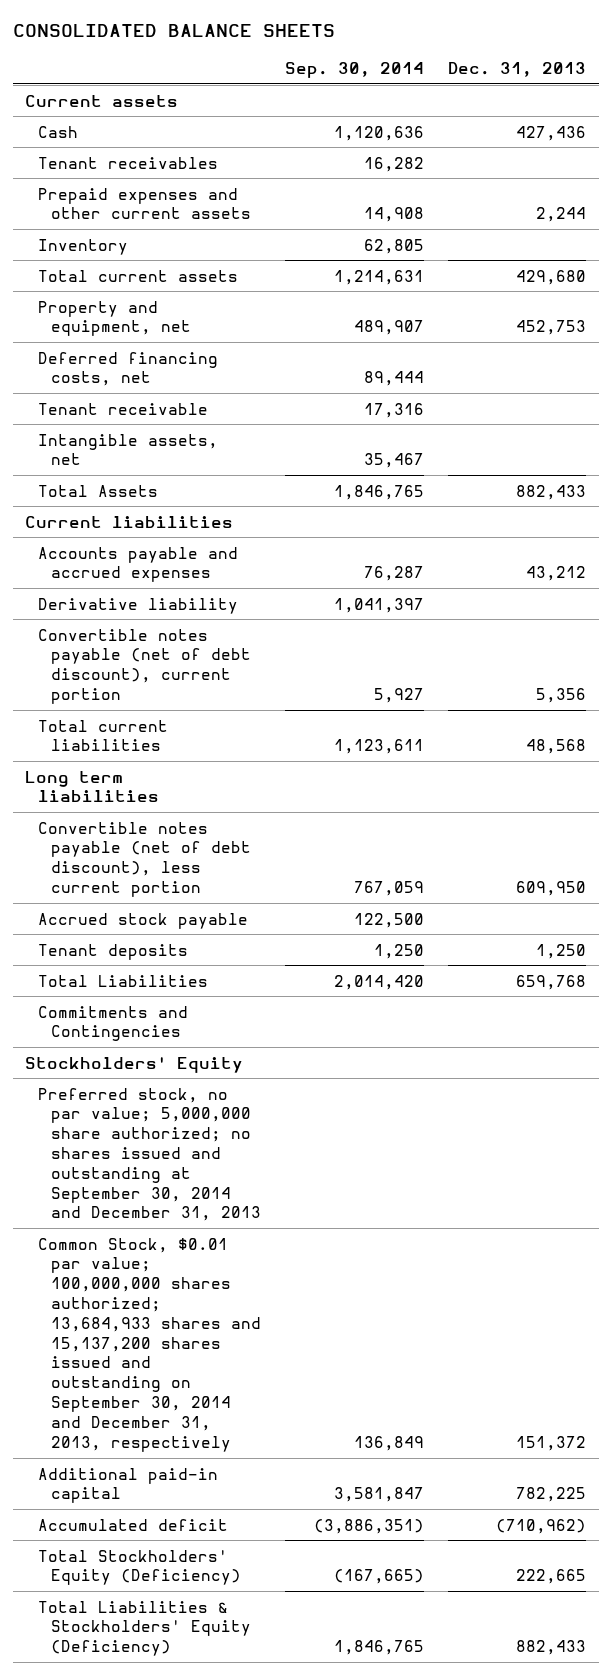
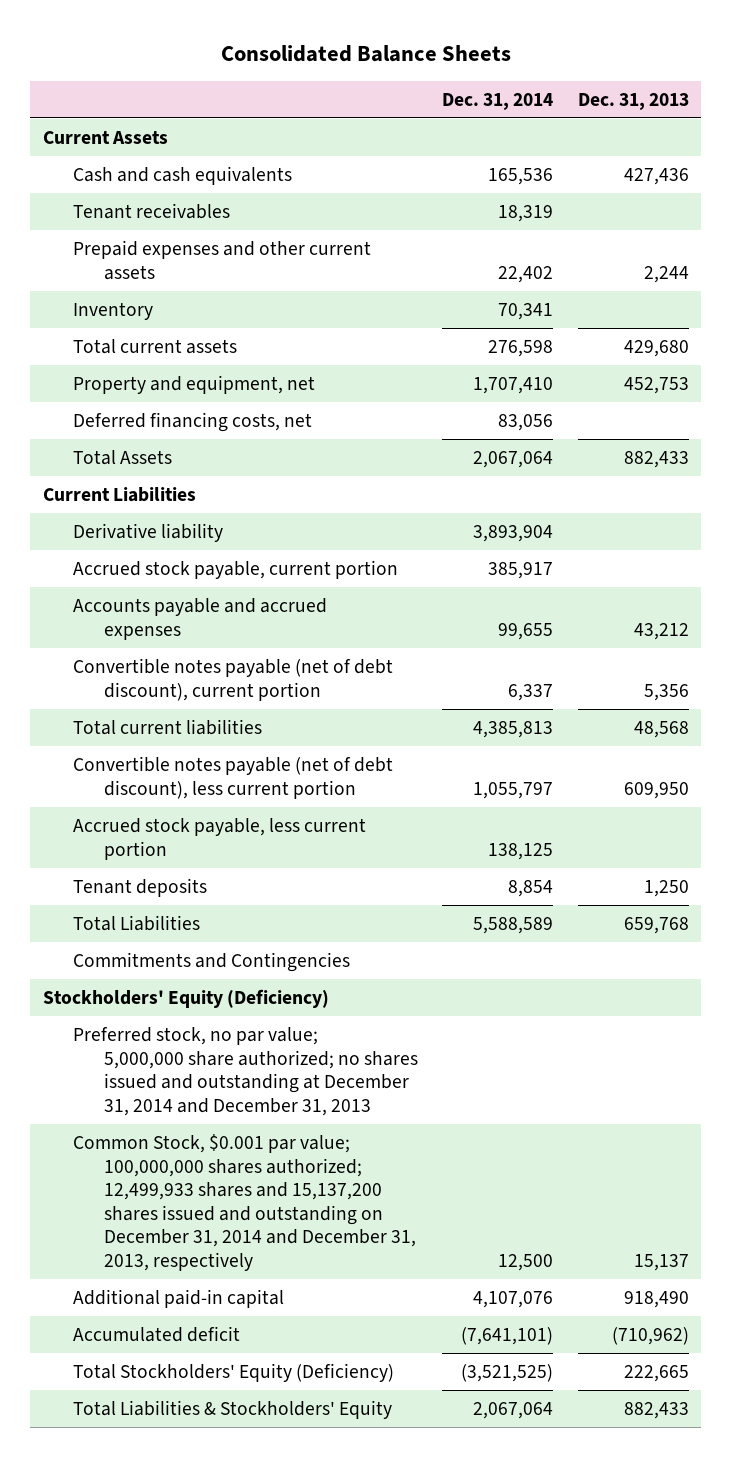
- CONSOLIDATED BALANCE SHEETS
+ Consolidated Balance Sheets
- | Sep. 30, 2014 | Dec. 31, 2013
+ | Dec. 31, 2014 | Dec. 31, 2013
- Current assets
- Cash | 1,120,636 | 427,436
+ Current Assets
+ Cash and cash equivalents | 165,536 | 427,436
- Tenant receivable | 17,316 |
- Intangible assets, net | 35,467 |
- Current liabilities
+ Current Liabilities
+ Accrued stock payable, current portion | 385,917 |
moved down: Accounts payable and accrued expenses | 99,655 | 43,212
- Long term liabilities
- Accrued stock payable | 122,500 |
+ Accrued stock payable, less current portion | 138,125 |
- Stockholders' Equity
- Preferred stock, no par value; 5,000,000 share authorized; no shares issued and outstanding at September 30, 2014 and December 31, 2013
- Common Stock, $0.01 par value; 100,000,000 shares authorized; 13,684,933 shares and 15,137,200 shares issued and outstanding on September 30, 2014 and December 31, 2013, respectively | 136,849 | 151,372
- Additional paid-in capital | 3,581,847 | 782,225
+ Stockholders' Equity (Deficiency)
+ Preferred stock, no par value; 5,000,000 share authorized; no shares issued and outstanding at December 31, 2014 and December 31, 2013
+ Common Stock, $0.001 par value; 100,000,000 shares authorized; 12,499,933 shares and 15,137,200 shares issued and outstanding on December 31, 2014 and December 31, 2013, respectively | 12,500 | 15,137
+ Additional paid-in capital | 4,107,076 | 918,490
- Total Liabilities & Stockholders' Equity (Deficiency) | 1,846,765 | 882,433
+ Total Liabilities & Stockholders' Equity | 2,067,064 | 882,433

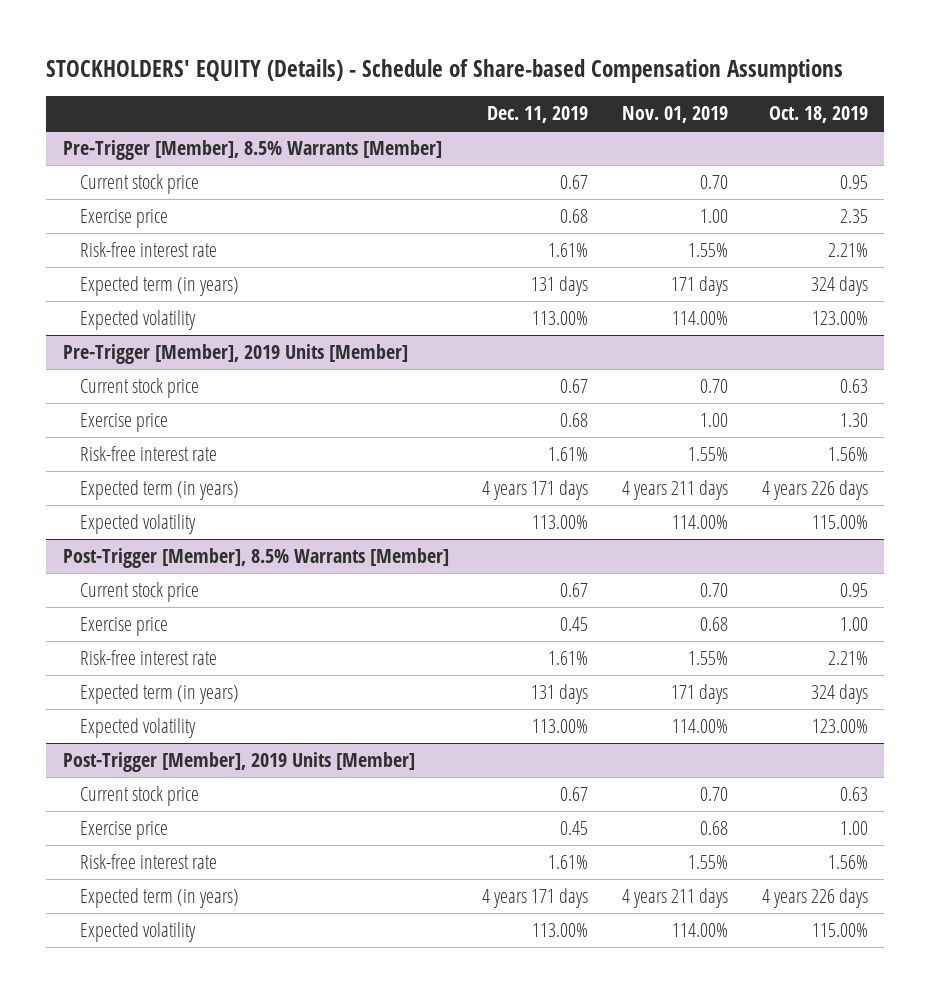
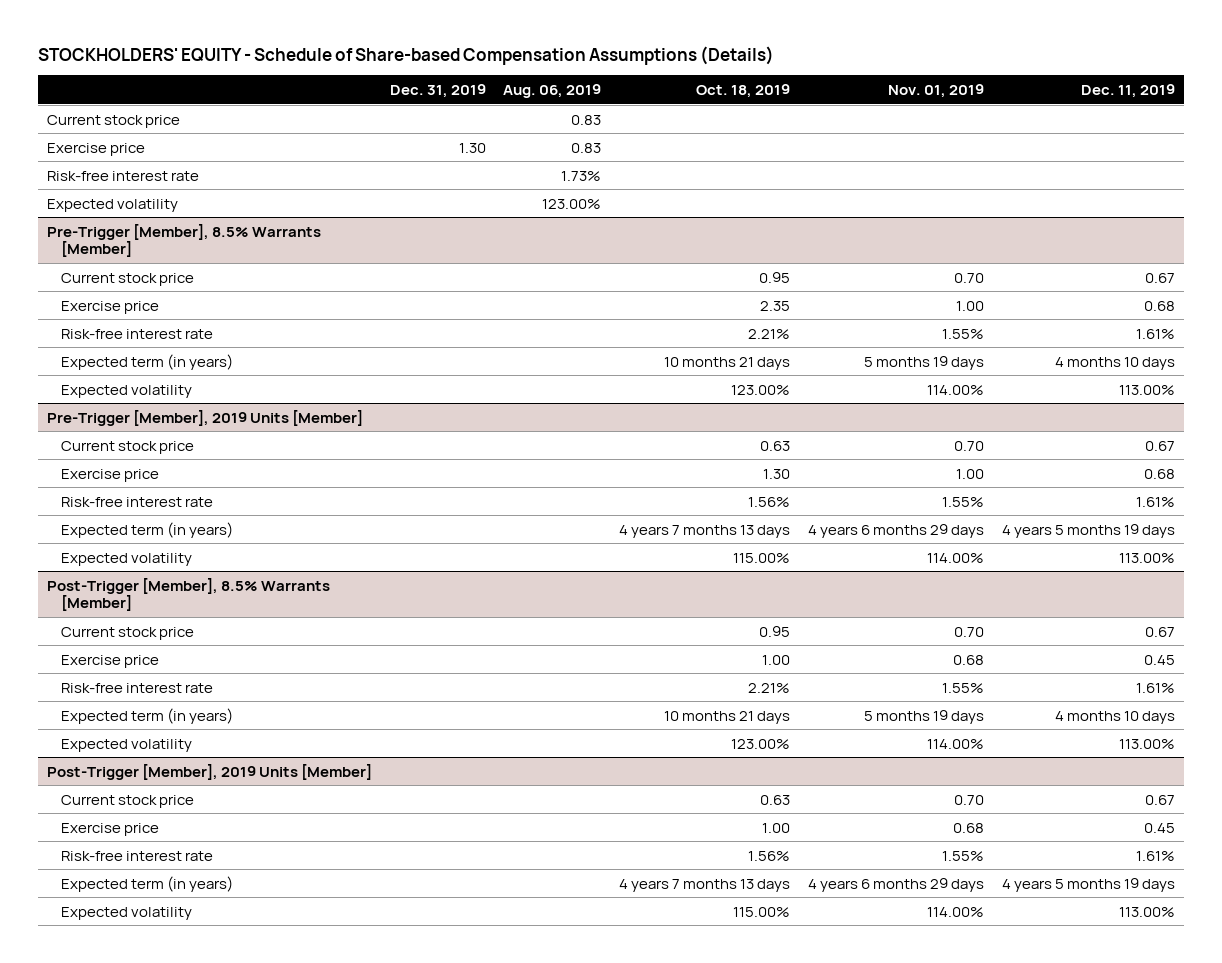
- STOCKHOLDERS' EQUITY (Details) - Schedule of Share-based Compensation Assumptions
+ STOCKHOLDERS' EQUITY - Schedule of Share-based Compensation Assumptions (Details)
- | Dec. 11, 2019 | Nov. 01, 2019 | Oct. 18, 2019
+ | Dec. 31, 2019 | Aug. 06, 2019 | Oct. 18, 2019 | Nov. 01, 2019 | Dec. 11, 2019
+ Current stock price | | 0.83 | | |
+ Exercise price | 1.30 | 0.83 | | |
+ Risk-free interest rate | | 1.73% | | |
+ Expected volatility | | 123.00% | | |
@ Pre-Trigger [Member], 8.5% Warrants [Member]
- Expected term (in years) | 131 days | 171 days | 324 days
+ Expected term (in years) | | | 10 months 21 days | 5 months 19 days | 4 months 10 days
@ Pre-Trigger [Member], 2019 Units [Member]
- Expected term (in years) | 4 years 171 days | 4 years 211 days | 4 years 226 days
+ Expected term (in years) | | | 4 years 7 months 13 days | 4 years 6 months 29 days | 4 years 5 months 19 days
@ Post-Trigger [Member], 8.5% Warrants [Member]
- Expected term (in years) | 131 days | 171 days | 324 days
+ Expected term (in years) | | | 10 months 21 days | 5 months 19 days | 4 months 10 days
@ Post-Trigger [Member], 2019 Units [Member]
- Expected term (in years) | 4 years 171 days | 4 years 211 days | 4 years 226 days
+ Expected term (in years) | | | 4 years 7 months 13 days | 4 years 6 months 29 days | 4 years 5 months 19 days

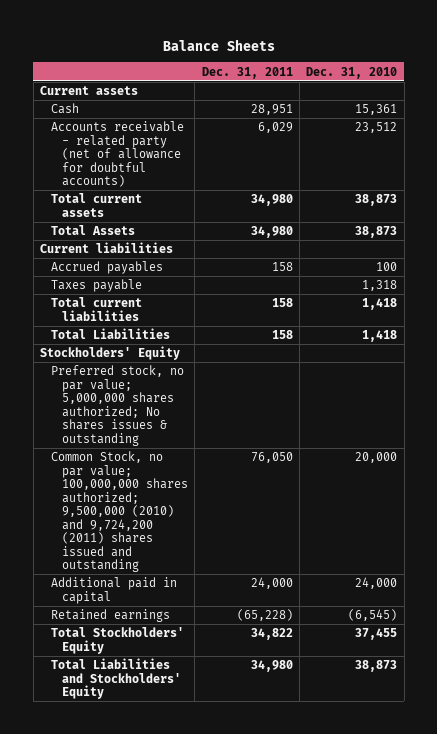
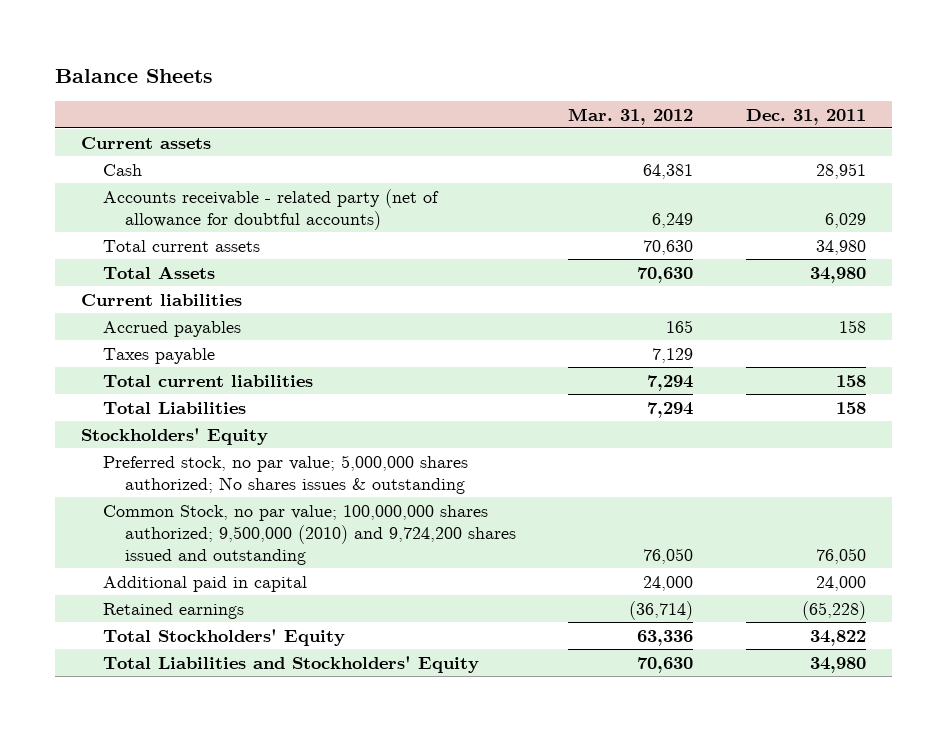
- | Dec. 31, 2011 | Dec. 31, 2010
+ | Mar. 31, 2012 | Dec. 31, 2011
- Common Stock, no par value; 100,000,000 shares authorized; 9,500,000 (2010) and 9,724,200 (2011) shares issued and outstanding | 76,050 | 20,000
+ Common Stock, no par value; 100,000,000 shares authorized; 9,500,000 (2010) and 9,724,200 shares issued and outstanding | 76,050 | 76,050

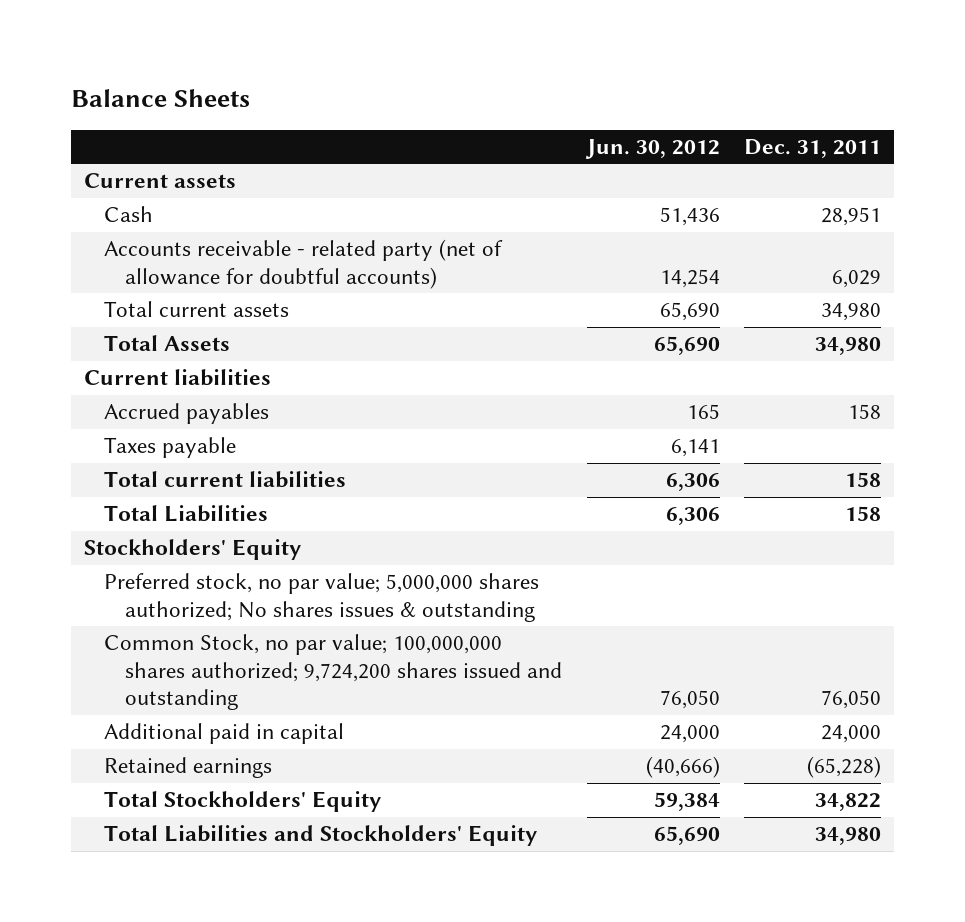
- | Mar. 31, 2012 | Dec. 31, 2011
+ | Jun. 30, 2012 | Dec. 31, 2011
- Common Stock, no par value; 100,000,000 shares authorized; 9,500,000 (2010) and 9,724,200 shares issued and outstanding | 76,050 | 76,050
+ Common Stock, no par value; 100,000,000 shares authorized; 9,724,200 shares issued and outstanding | 76,050 | 76,050

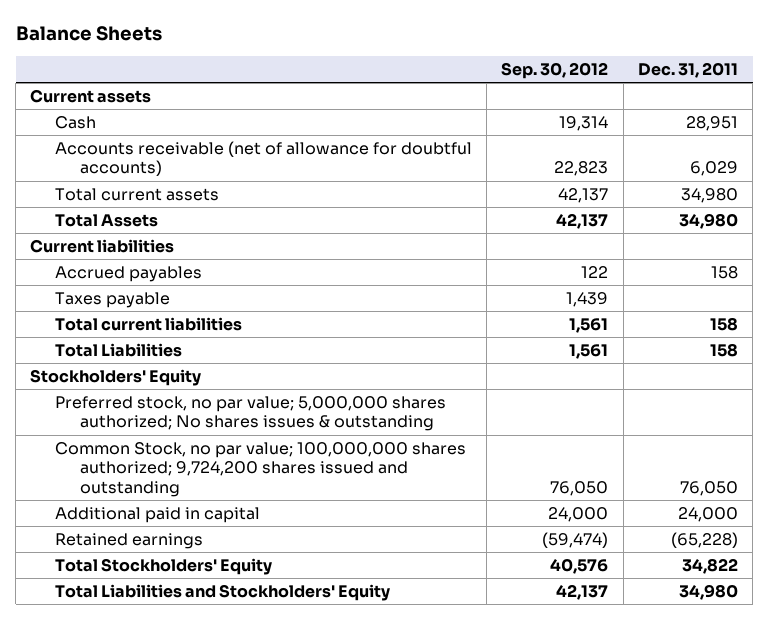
- | Jun. 30, 2012 | Dec. 31, 2011
+ | Sep. 30, 2012 | Dec. 31, 2011
- Accounts receivable - related party (net of allowance for doubtful accounts) | 14,254 | 6,029
+ Accounts receivable (net of allowance for doubtful accounts) | 22,823 | 6,029

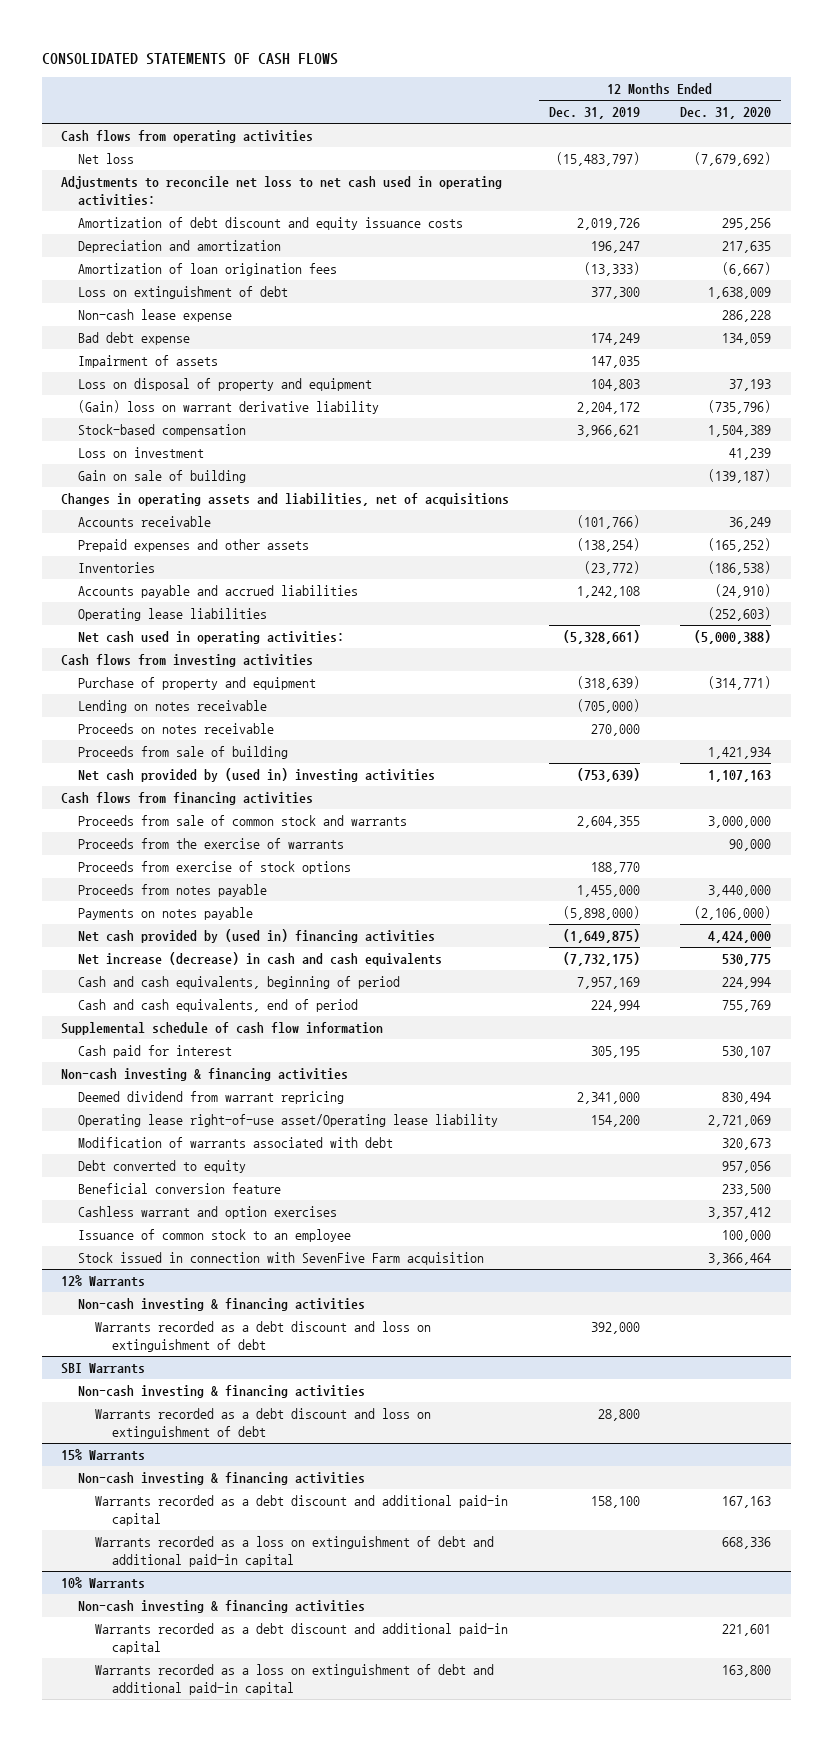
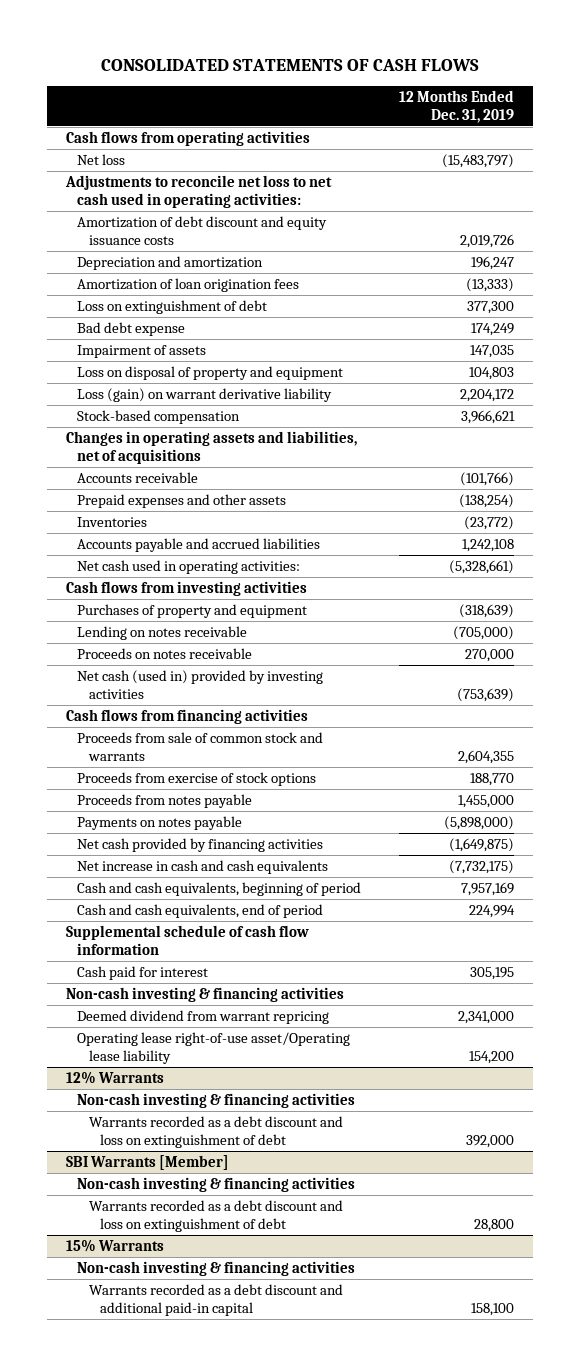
- | 12 Months Ended Dec. 31, 2019 | 12 Months Ended Dec. 31, 2020
+ | 12 Months Ended Dec. 31, 2019
- Non-cash lease expense | | 286,228
- (Gain) loss on warrant derivative liability | 2,204,172 | (735,796)
+ Loss (gain) on warrant derivative liability | 2,204,172
- Loss on investment | | 41,239
- Gain on sale of building | | (139,187)
- Operating lease liabilities | | (252,603)
- Purchase of property and equipment | (318,639) | (314,771)
+ Purchases of property and equipment | (318,639)
- Proceeds from sale of building | | 1,421,934
- Net cash provided by (used in) investing activities | (753,639) | 1,107,163
+ Net cash (used in) provided by investing activities | (753,639)
- Proceeds from the exercise of warrants | | 90,000
- Net cash provided by (used in) financing activities | (1,649,875) | 4,424,000
- Net increase (decrease) in cash and cash equivalents | (7,732,175) | 530,775
+ Net cash provided by financing activities | (1,649,875)
+ Net increase in cash and cash equivalents | (7,732,175)
- Modification of warrants associated with debt | | 320,673
- Debt converted to equity | | 957,056
- Beneficial conversion feature | | 233,500
- Cashless warrant and option exercises | | 3,357,412
- Issuance of common stock to an employee | | 100,000
- Stock issued in connection with SevenFive Farm acquisition | | 3,366,464
- SBI Warrants
+ SBI Warrants [Member]
@ 15% Warrants
- Warrants recorded as a loss on extinguishment of debt and additional paid-in capital | | 668,336
- 10% Warrants
- Non-cash investing & financing activities
- Warrants recorded as a debt discount and additional paid-in capital | | 221,601
- Warrants recorded as a loss on extinguishment of debt and additional paid-in capital | | 163,800

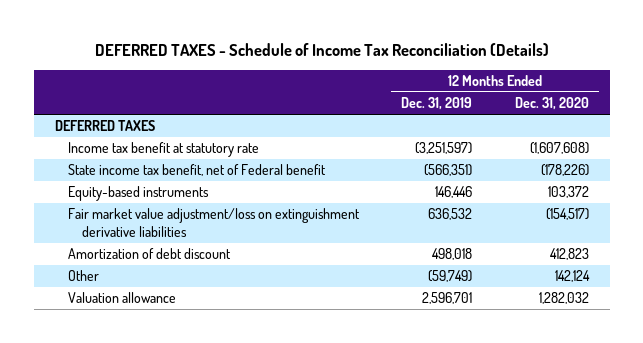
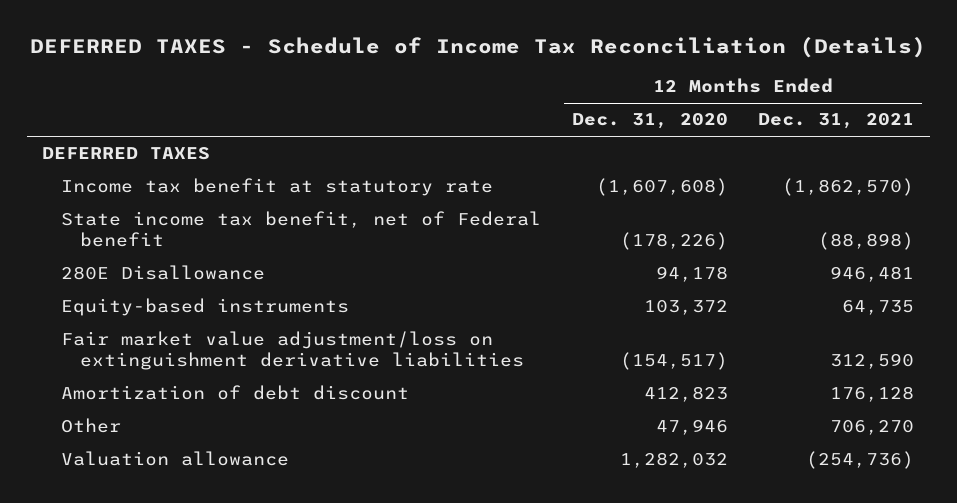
- | 12 Months Ended Dec. 31, 2019 | 12 Months Ended Dec. 31, 2020
+ | 12 Months Ended Dec. 31, 2020 | 12 Months Ended Dec. 31, 2021
+ 280E Disallowance | 94,178 | 946,481
- Other | (59,749) | 142,124
+ Other | 47,946 | 706,270

